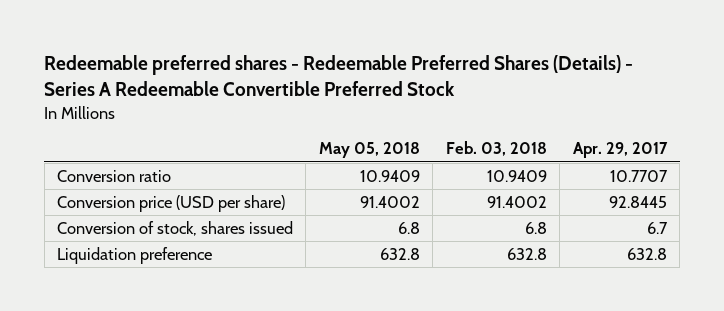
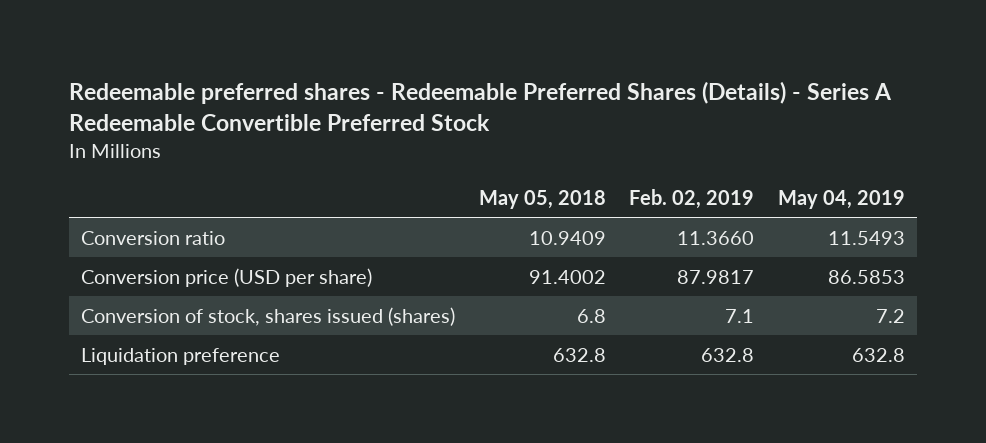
- | May 05, 2018 | Feb. 03, 2018 | Apr. 29, 2017
+ | May 05, 2018 | Feb. 02, 2019 | May 04, 2019
- Conversion of stock, shares issued | 6.8 | 6.8 | 6.7
+ Conversion of stock, shares issued (shares) | 6.8 | 7.1 | 7.2

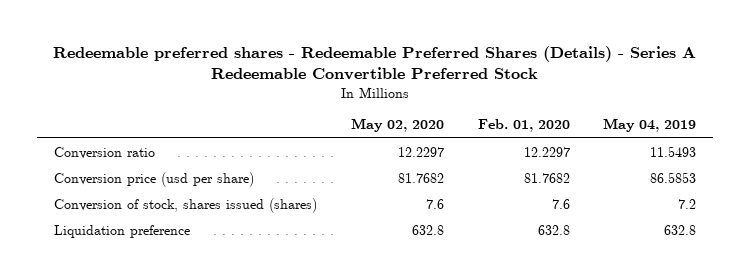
- | May 05, 2018 | Feb. 02, 2019 | May 04, 2019
+ | May 02, 2020 | Feb. 01, 2020 | May 04, 2019
- Conversion price (USD per share) | 91.4002 | 87.9817 | 86.5853
+ Conversion price (usd per share) | 81.7682 | 81.7682 | 86.5853

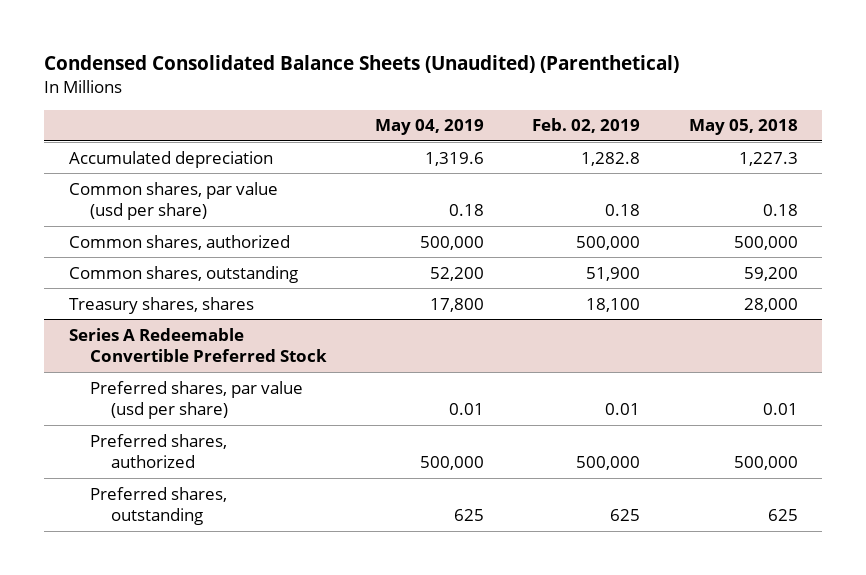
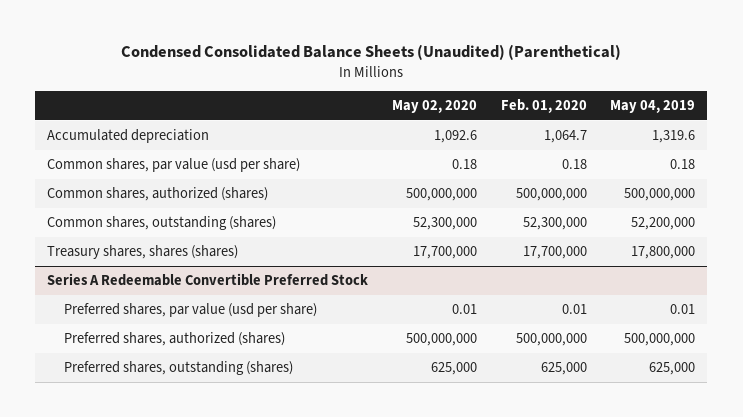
- | May 04, 2019 | Feb. 02, 2019 | May 05, 2018
+ | May 02, 2020 | Feb. 01, 2020 | May 04, 2019
- Common shares, authorized | 500,000 | 500,000 | 500,000
- Common shares, outstanding | 52,200 | 51,900 | 59,200
- Treasury shares, shares | 17,800 | 18,100 | 28,000
+ Common shares, authorized (shares) | 500,000,000 | 500,000,000 | 500,000,000
+ Common shares, outstanding (shares) | 52,300,000 | 52,300,000 | 52,200,000
+ Treasury shares, shares (shares) | 17,700,000 | 17,700,000 | 17,800,000
@ Series A Redeemable Convertible Preferred Stock
- Preferred shares, authorized | 500,000 | 500,000 | 500,000
- Preferred shares, outstanding | 625 | 625 | 625
+ Preferred shares, authorized (shares) | 500,000,000 | 500,000,000 | 500,000,000
+ Preferred shares, outstanding (shares) | 625,000 | 625,000 | 625,000

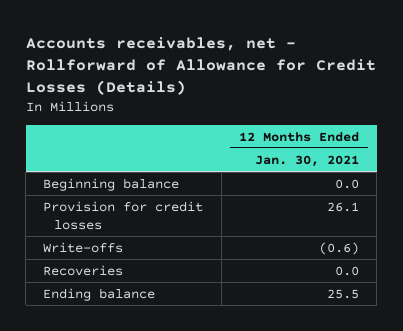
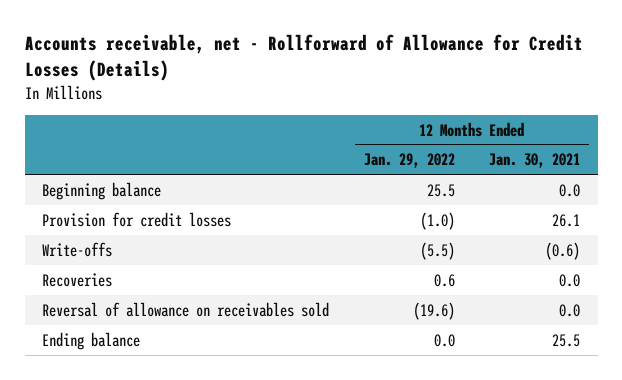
- Accounts receivables, net - Rollforward of Allowance for Credit Losses (Details)
+ Accounts receivable, net - Rollforward of Allowance for Credit Losses (Details)
- | 12 Months Ended Jan. 30, 2021
+ | 12 Months Ended Jan. 29, 2022 | 12 Months Ended Jan. 30, 2021
+ Reversal of allowance on receivables sold | (19.6) | 0.0

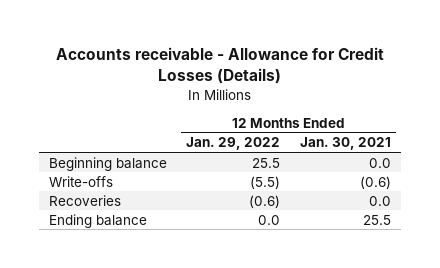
- Accounts receivable, net - Rollforward of Allowance for Credit Losses (Details)
+ Accounts receivable - Allowance for Credit Losses (Details)
- Provision for credit losses | (1.0) | 26.1
- Recoveries | 0.6 | 0.0
- Reversal of allowance on receivables sold | (19.6) | 0.0
+ Recoveries | (0.6) | 0.0

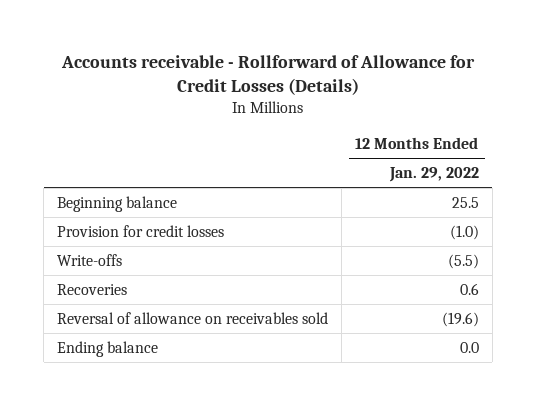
- Accounts receivable - Allowance for Credit Losses (Details)
+ Accounts receivable - Rollforward of Allowance for Credit Losses (Details)
- | 12 Months Ended Jan. 29, 2022 | 12 Months Ended Jan. 30, 2021
+ | 12 Months Ended Jan. 29, 2022
+ Provision for credit losses | (1.0)
- Recoveries | (0.6) | 0.0
+ Recoveries | 0.6
+ Reversal of allowance on receivables sold | (19.6)

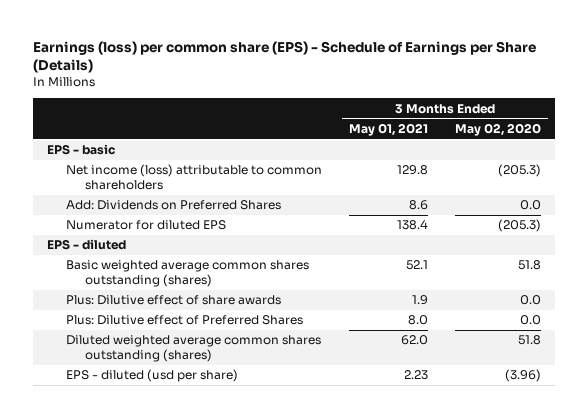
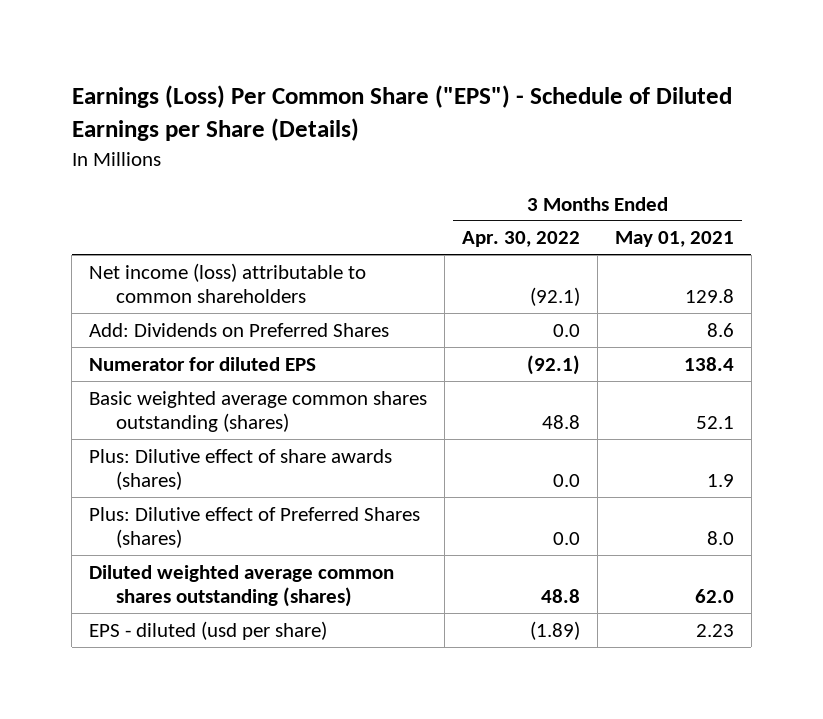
- Earnings (loss) per common share (EPS) - Schedule of Earnings per Share (Details)
+ Earnings (Loss) Per Common Share ("EPS") - Schedule of Diluted Earnings per Share (Details)
- | 3 Months Ended May 01, 2021 | 3 Months Ended May 02, 2020
+ | 3 Months Ended Apr. 30, 2022 | 3 Months Ended May 01, 2021
- EPS - basic
- EPS - diluted
- Plus: Dilutive effect of share awards | 1.9 | 0.0
- Plus: Dilutive effect of Preferred Shares | 8.0 | 0.0
+ Plus: Dilutive effect of share awards (shares) | 0.0 | 1.9
+ Plus: Dilutive effect of Preferred Shares (shares) | 0.0 | 8.0

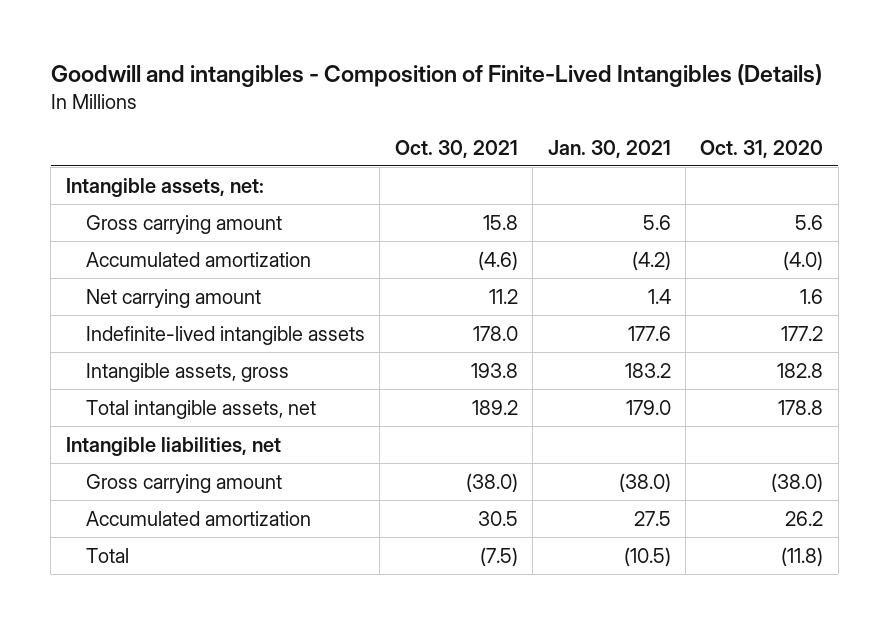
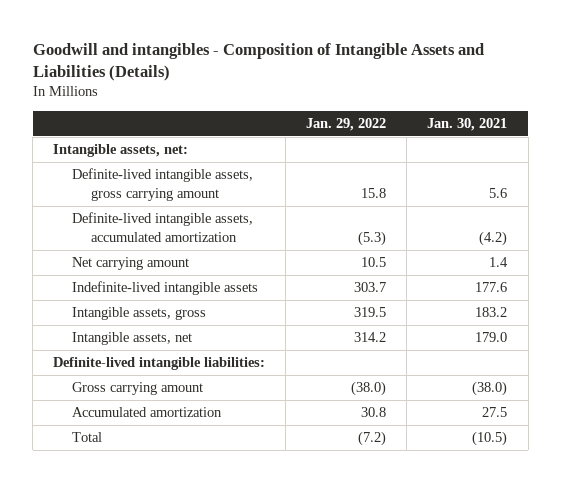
- Goodwill and intangibles - Composition of Finite-Lived Intangibles (Details)
+ Goodwill and intangibles - Composition of Intangible Assets and Liabilities (Details)
- | Oct. 30, 2021 | Jan. 30, 2021 | Oct. 31, 2020
+ | Jan. 29, 2022 | Jan. 30, 2021
- Gross carrying amount | 15.8 | 5.6 | 5.6
- Accumulated amortization | (4.6) | (4.2) | (4.0)
+ Definite-lived intangible assets, gross carrying amount | 15.8 | 5.6
+ Definite-lived intangible assets, accumulated amortization | (5.3) | (4.2)
- Total intangible assets, net | 189.2 | 179.0 | 178.8
- Intangible liabilities, net
+ Intangible assets, net | 314.2 | 179.0
+ Definite-lived intangible liabilities:

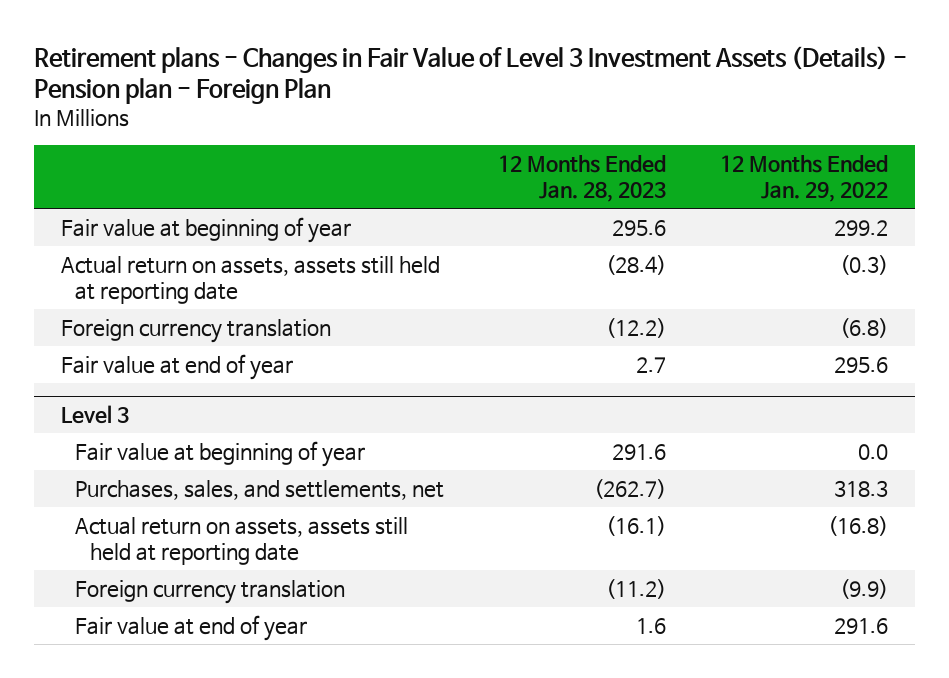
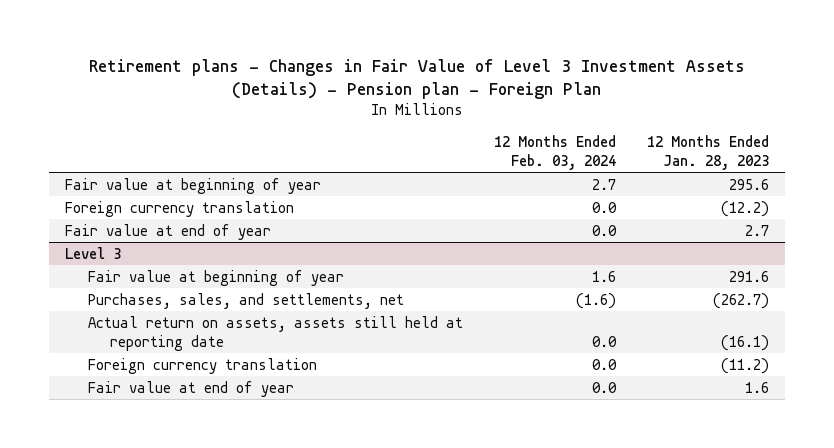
- | 12 Months Ended Jan. 28, 2023 | 12 Months Ended Jan. 29, 2022
+ | 12 Months Ended Feb. 03, 2024 | 12 Months Ended Jan. 28, 2023
- Actual return on assets, assets still held at reporting date | (28.4) | (0.3)

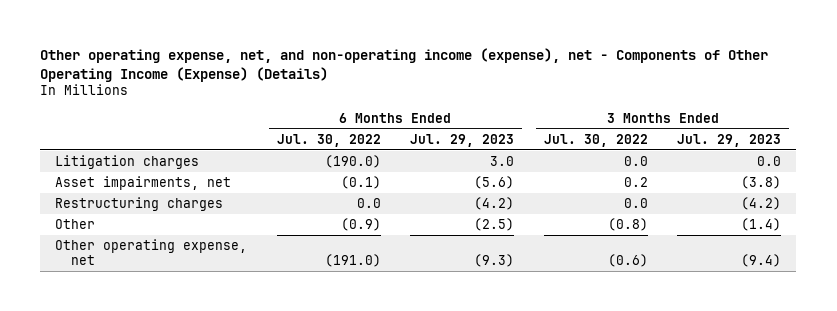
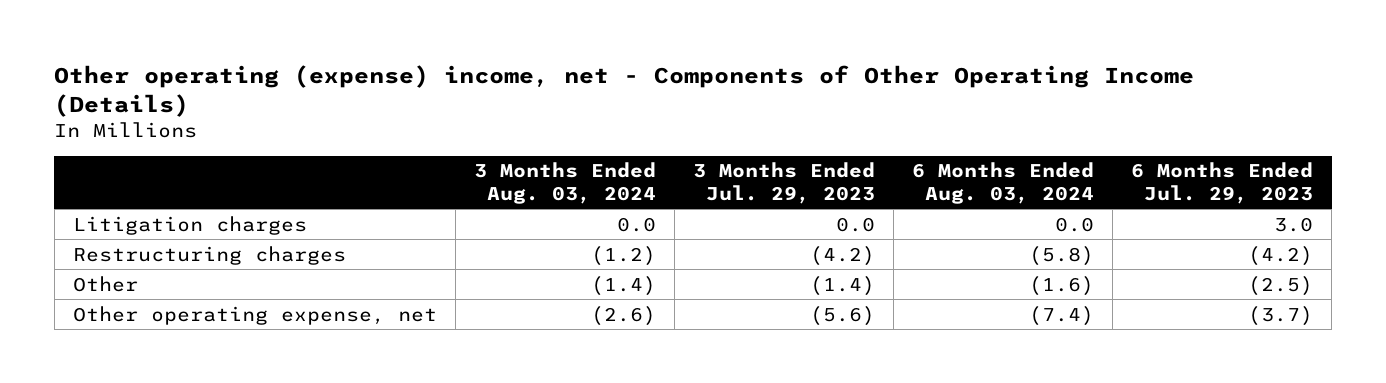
- Other operating expense, net, and non-operating income (expense), net - Components of Other Operating Income (Expense) (Details)
+ Other operating (expense) income, net - Components of Other Operating Income (Details)
- | 6 Months Ended Jul. 30, 2022 | 6 Months Ended Jul. 29, 2023 | 3 Months Ended Jul. 30, 2022 | 3 Months Ended Jul. 29, 2023
+ | 3 Months Ended Aug. 03, 2024 | 3 Months Ended Jul. 29, 2023 | 6 Months Ended Aug. 03, 2024 | 6 Months Ended Jul. 29, 2023
- Asset impairments, net | (0.1) | (5.6) | 0.2 | (3.8)
- Other operating expense, net | (191.0) | (9.3) | (0.6) | (9.4)
+ Other operating expense, net | (2.6) | (5.6) | (7.4) | (3.7)

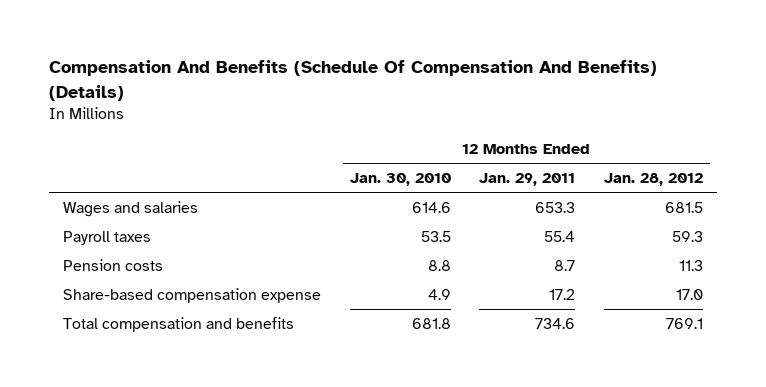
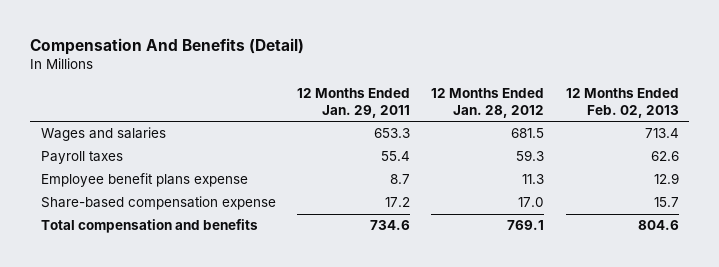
- Compensation And Benefits (Schedule Of Compensation And Benefits) (Details)
+ Compensation And Benefits (Detail)
- | 12 Months Ended Jan. 30, 2010 | 12 Months Ended Jan. 29, 2011 | 12 Months Ended Jan. 28, 2012
+ | 12 Months Ended Jan. 29, 2011 | 12 Months Ended Jan. 28, 2012 | 12 Months Ended Feb. 02, 2013
- Pension costs | 8.8 | 8.7 | 11.3
+ Employee benefit plans expense | 8.7 | 11.3 | 12.9

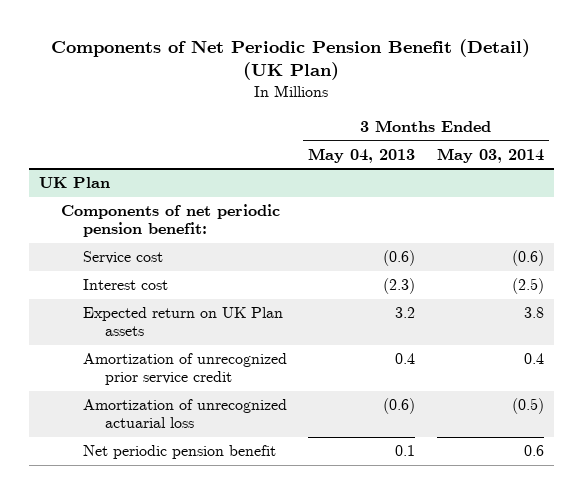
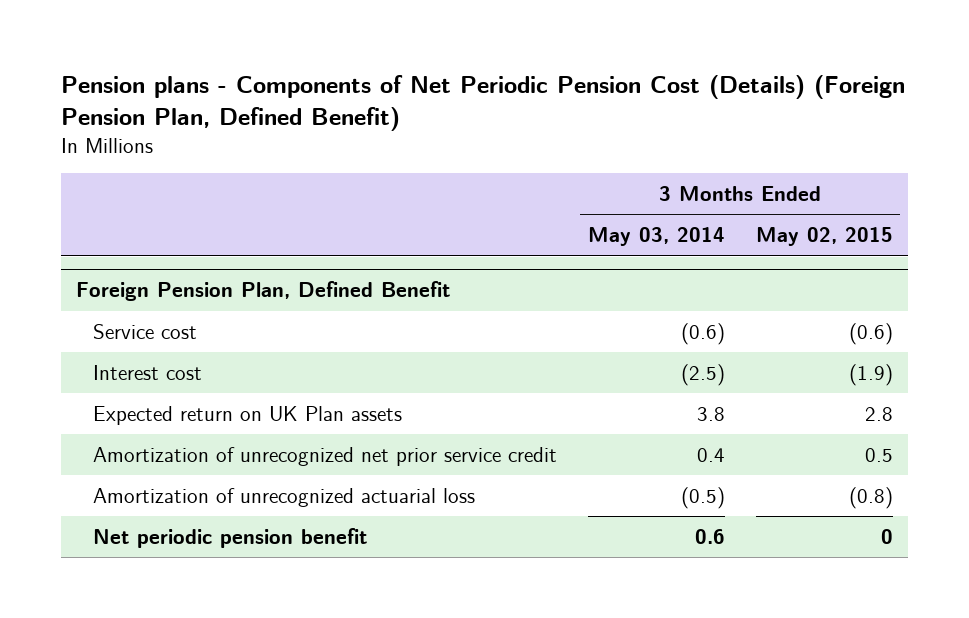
- Components of Net Periodic Pension Benefit (Detail) (UK Plan)
+ Pension plans - Components of Net Periodic Pension Cost (Details) (Foreign Pension Plan, Defined Benefit)
- | 3 Months Ended May 04, 2013 | 3 Months Ended May 03, 2014
+ | 3 Months Ended May 03, 2014 | 3 Months Ended May 02, 2015
- UK Plan
- Components of net periodic pension benefit:
+ Foreign Pension Plan, Defined Benefit
- Amortization of unrecognized prior service credit | 0.4 | 0.4
+ Amortization of unrecognized net prior service credit | 0.4 | 0.5

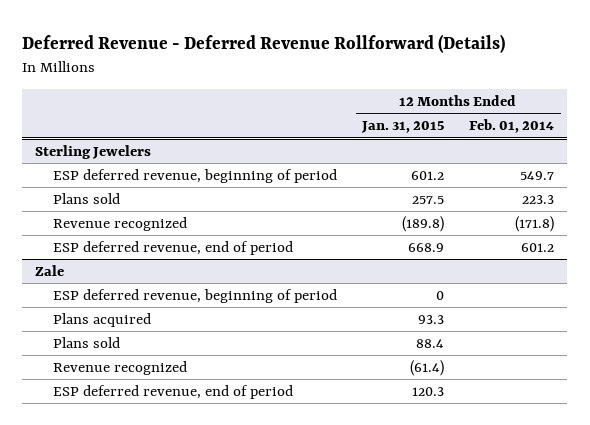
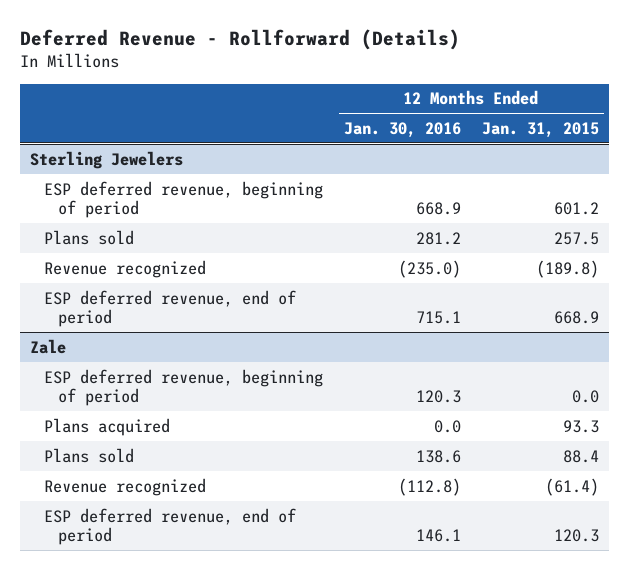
- Deferred Revenue - Deferred Revenue Rollforward (Details)
+ Deferred Revenue - Rollforward (Details)
- | 12 Months Ended Jan. 31, 2015 | 12 Months Ended Feb. 01, 2014
+ | 12 Months Ended Jan. 30, 2016 | 12 Months Ended Jan. 31, 2015
@ Zale
- ESP deferred revenue, beginning of period | 0 |
+ ESP deferred revenue, beginning of period | 120.3 | 0.0

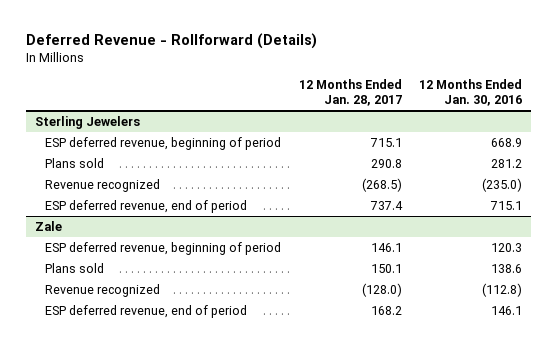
- | 12 Months Ended Jan. 30, 2016 | 12 Months Ended Jan. 31, 2015
+ | 12 Months Ended Jan. 28, 2017 | 12 Months Ended Jan. 30, 2016
@ Zale
- Plans acquired | 0.0 | 93.3

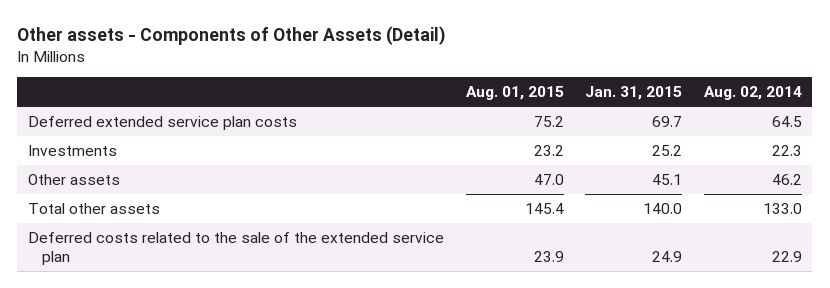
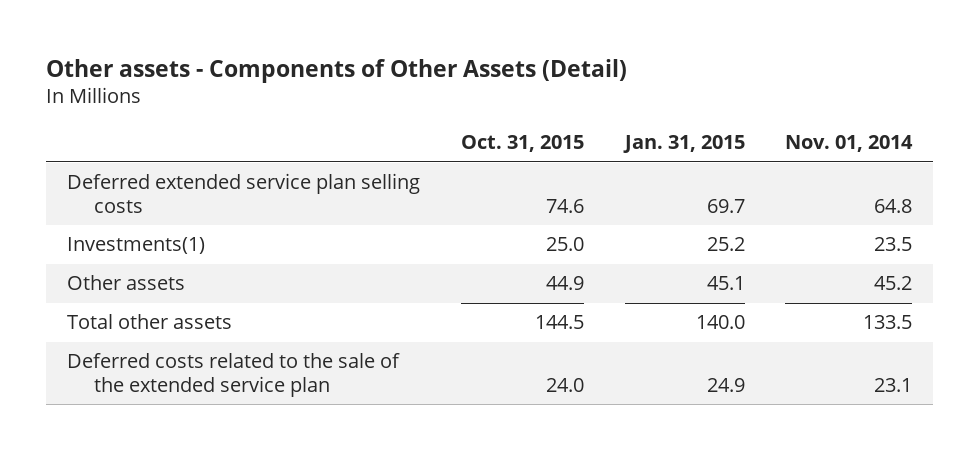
- | Aug. 01, 2015 | Jan. 31, 2015 | Aug. 02, 2014
+ | Oct. 31, 2015 | Jan. 31, 2015 | Nov. 01, 2014
- Deferred extended service plan costs | 75.2 | 69.7 | 64.5
- Investments | 23.2 | 25.2 | 22.3
+ Deferred extended service plan selling costs | 74.6 | 69.7 | 64.8
+ Investments(1) | 25.0 | 25.2 | 23.5

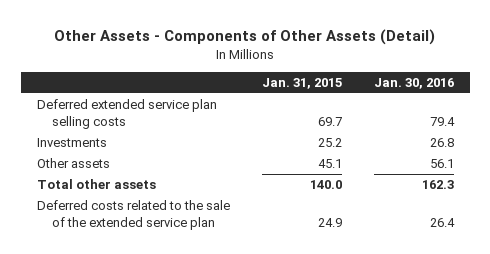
- Other assets - Components of Other Assets (Detail)
+ Other Assets - Components of Other Assets (Detail)
- | Oct. 31, 2015 | Jan. 31, 2015 | Nov. 01, 2014
+ | Jan. 31, 2015 | Jan. 30, 2016
- Investments(1) | 25.0 | 25.2 | 23.5
+ Investments | 25.2 | 26.8

